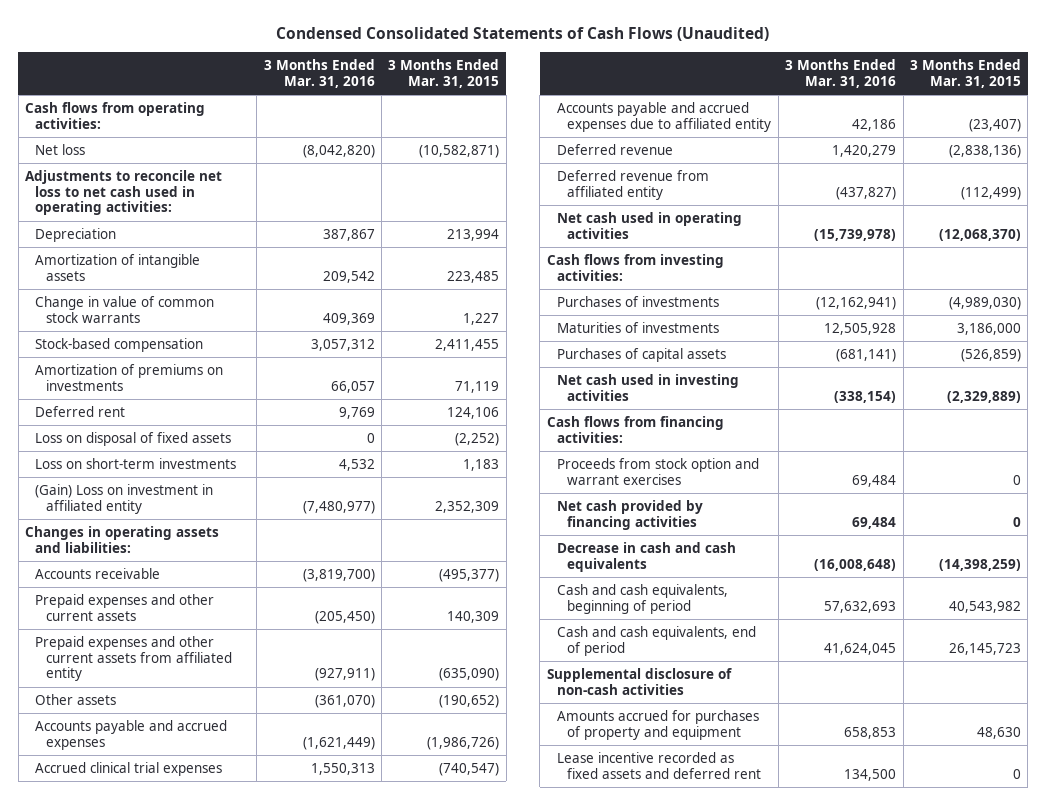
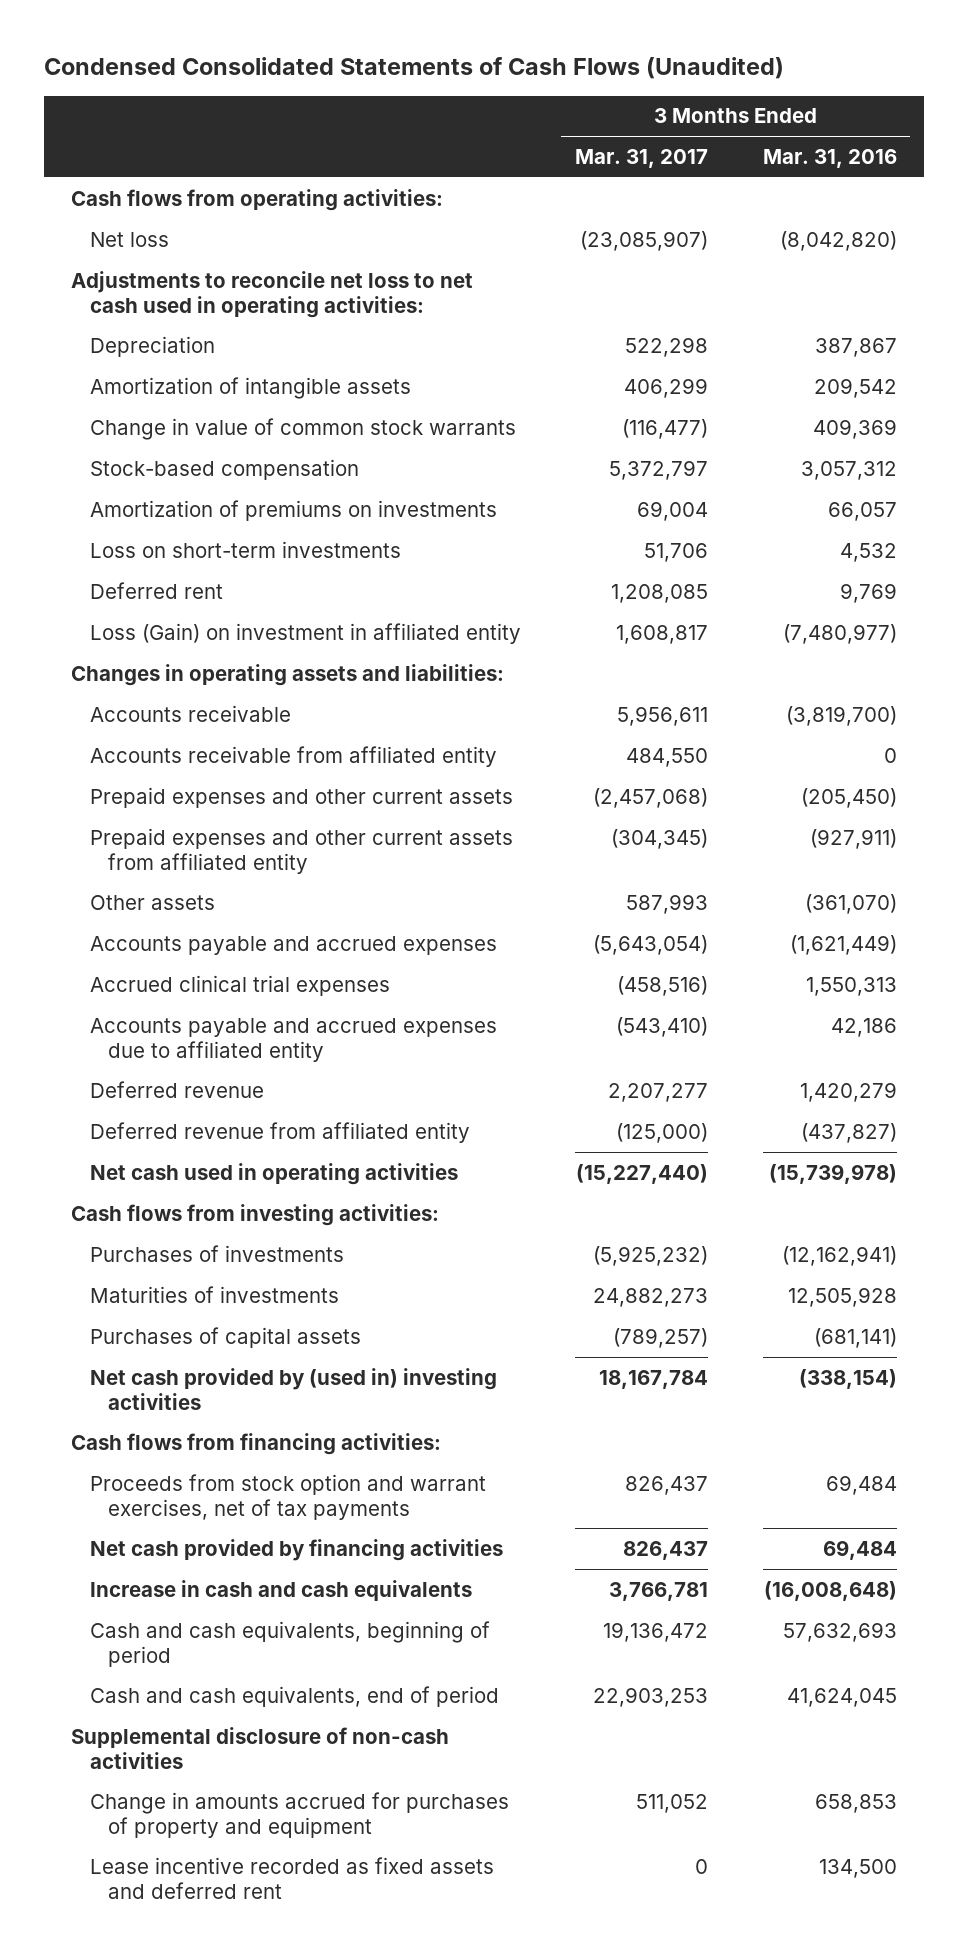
- | 3 Months Ended Mar. 31, 2016 | 3 Months Ended Mar. 31, 2015
+ | 3 Months Ended Mar. 31, 2017 | 3 Months Ended Mar. 31, 2016
- Loss on disposal of fixed assets | 0 | (2,252)
- (Gain) Loss on investment in affiliated entity | (7,480,977) | 2,352,309
moved down: Deferred rent | 1,208,085 | 9,769
+ Loss (Gain) on investment in affiliated entity | 1,608,817 | (7,480,977)
+ Accounts receivable from affiliated entity | 484,550 | 0
- Net cash used in investing activities | (338,154) | (2,329,889)
+ Net cash provided by (used in) investing activities | 18,167,784 | (338,154)
- Proceeds from stock option and warrant exercises | 69,484 | 0
+ Proceeds from stock option and warrant exercises, net of tax payments | 826,437 | 69,484
- Decrease in cash and cash equivalents | (16,008,648) | (14,398,259)
+ Increase in cash and cash equivalents | 3,766,781 | (16,008,648)
- Amounts accrued for purchases of property and equipment | 658,853 | 48,630
+ Change in amounts accrued for purchases of property and equipment | 511,052 | 658,853

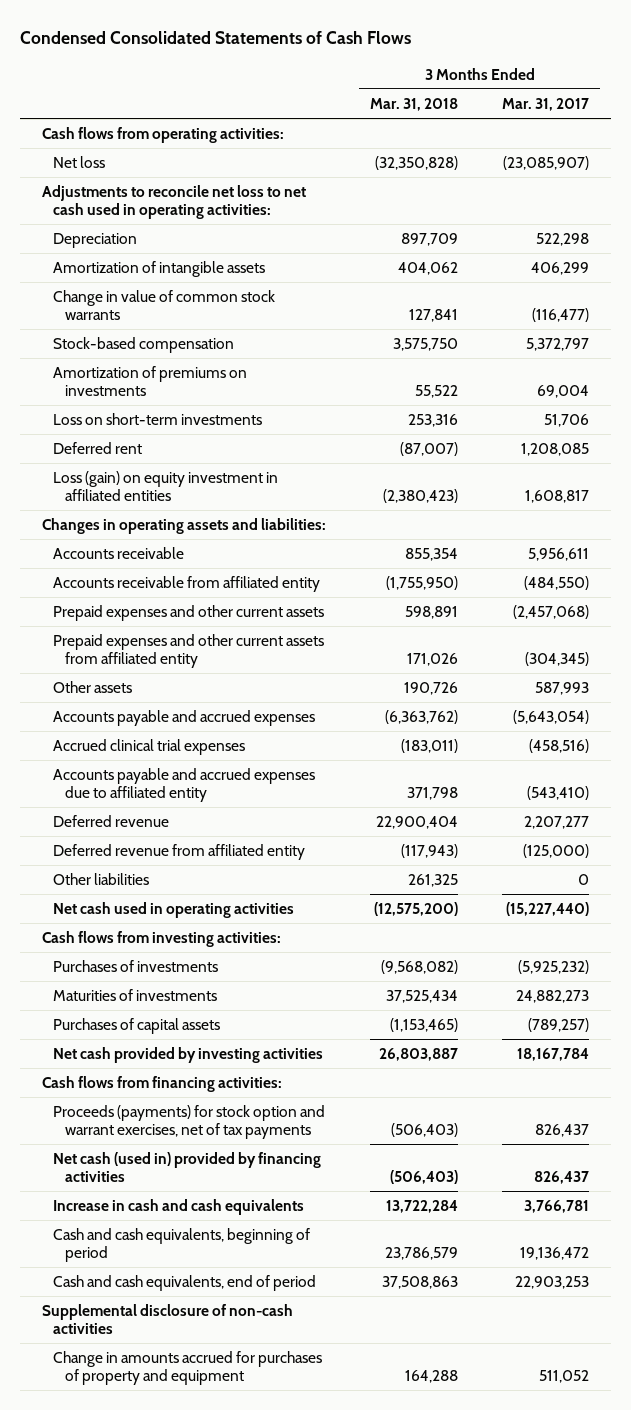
- Condensed Consolidated Statements of Cash Flows (Unaudited)
+ Condensed Consolidated Statements of Cash Flows
- | 3 Months Ended Mar. 31, 2017 | 3 Months Ended Mar. 31, 2016
+ | 3 Months Ended Mar. 31, 2018 | 3 Months Ended Mar. 31, 2017
- Loss (Gain) on investment in affiliated entity | 1,608,817 | (7,480,977)
+ Loss (gain) on equity investment in affiliated entities | (2,380,423) | 1,608,817
- Accounts receivable from affiliated entity | 484,550 | 0
+ Accounts receivable from affiliated entity | (1,755,950) | (484,550)
+ Other liabilities | 261,325 | 0
- Net cash provided by (used in) investing activities | 18,167,784 | (338,154)
+ Net cash provided by investing activities | 26,803,887 | 18,167,784
- Proceeds from stock option and warrant exercises, net of tax payments | 826,437 | 69,484
- Net cash provided by financing activities | 826,437 | 69,484
+ Proceeds (payments) for stock option and warrant exercises, net of tax payments | (506,403) | 826,437
+ Net cash (used in) provided by financing activities | (506,403) | 826,437
- Lease incentive recorded as fixed assets and deferred rent | 0 | 134,500

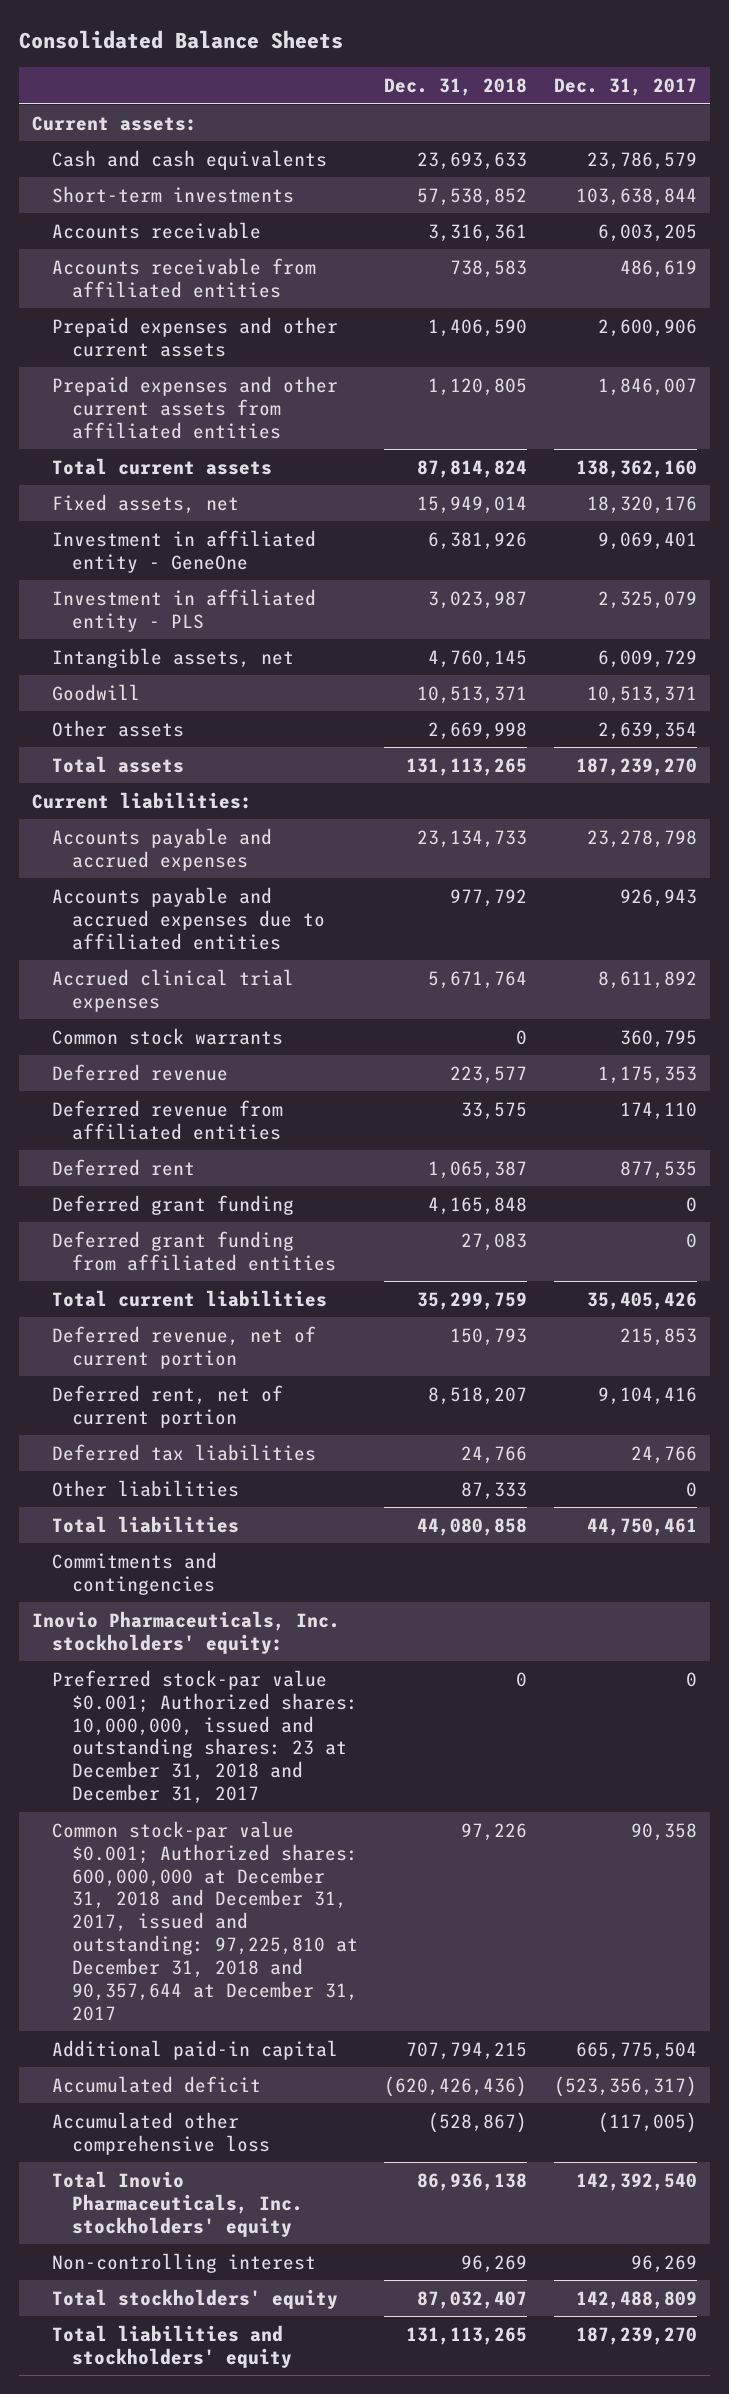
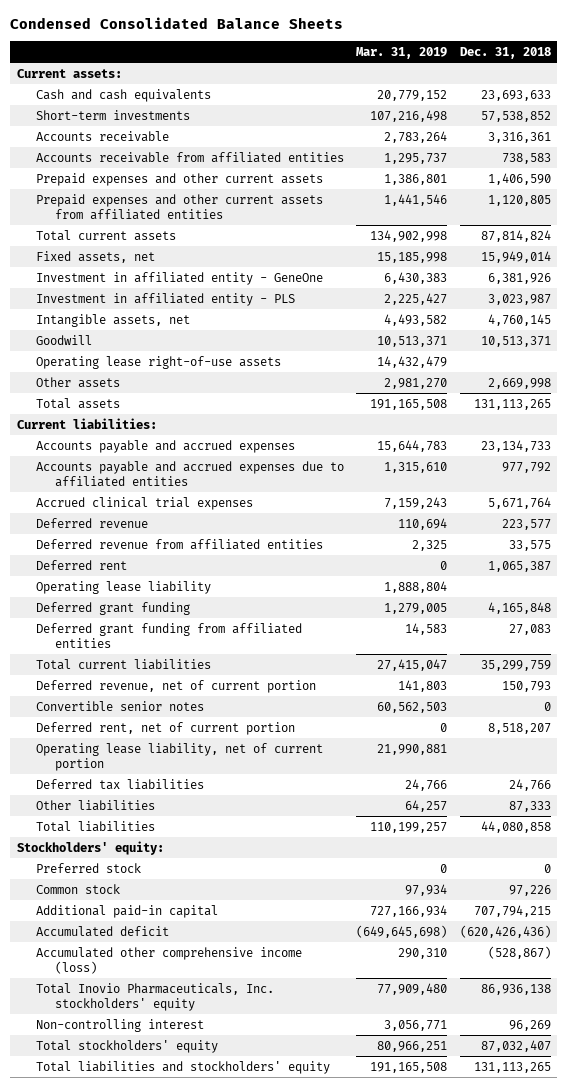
- Consolidated Balance Sheets
+ Condensed Consolidated Balance Sheets
- | Dec. 31, 2018 | Dec. 31, 2017
+ | Mar. 31, 2019 | Dec. 31, 2018
+ Operating lease right-of-use assets | 14,432,479 |
- Common stock warrants | 0 | 360,795
+ Operating lease liability | 1,888,804 |
+ Convertible senior notes | 60,562,503 | 0
+ Operating lease liability, net of current portion | 21,990,881 |
- Commitments and contingencies
- Inovio Pharmaceuticals, Inc. stockholders' equity:
- Preferred stock-par value $0.001; Authorized shares: 10,000,000, issued and outstanding shares: 23 at December 31, 2018 and December 31, 2017 | 0 | 0
- Common stock-par value $0.001; Authorized shares: 600,000,000 at December 31, 2018 and December 31, 2017, issued and outstanding: 97,225,810 at December 31, 2018 and 90,357,644 at December 31, 2017 | 97,226 | 90,358
+ Stockholders' equity:
+ Preferred stock | 0 | 0
+ Common stock | 97,934 | 97,226
- Accumulated other comprehensive loss | (528,867) | (117,005)
+ Accumulated other comprehensive income (loss) | 290,310 | (528,867)

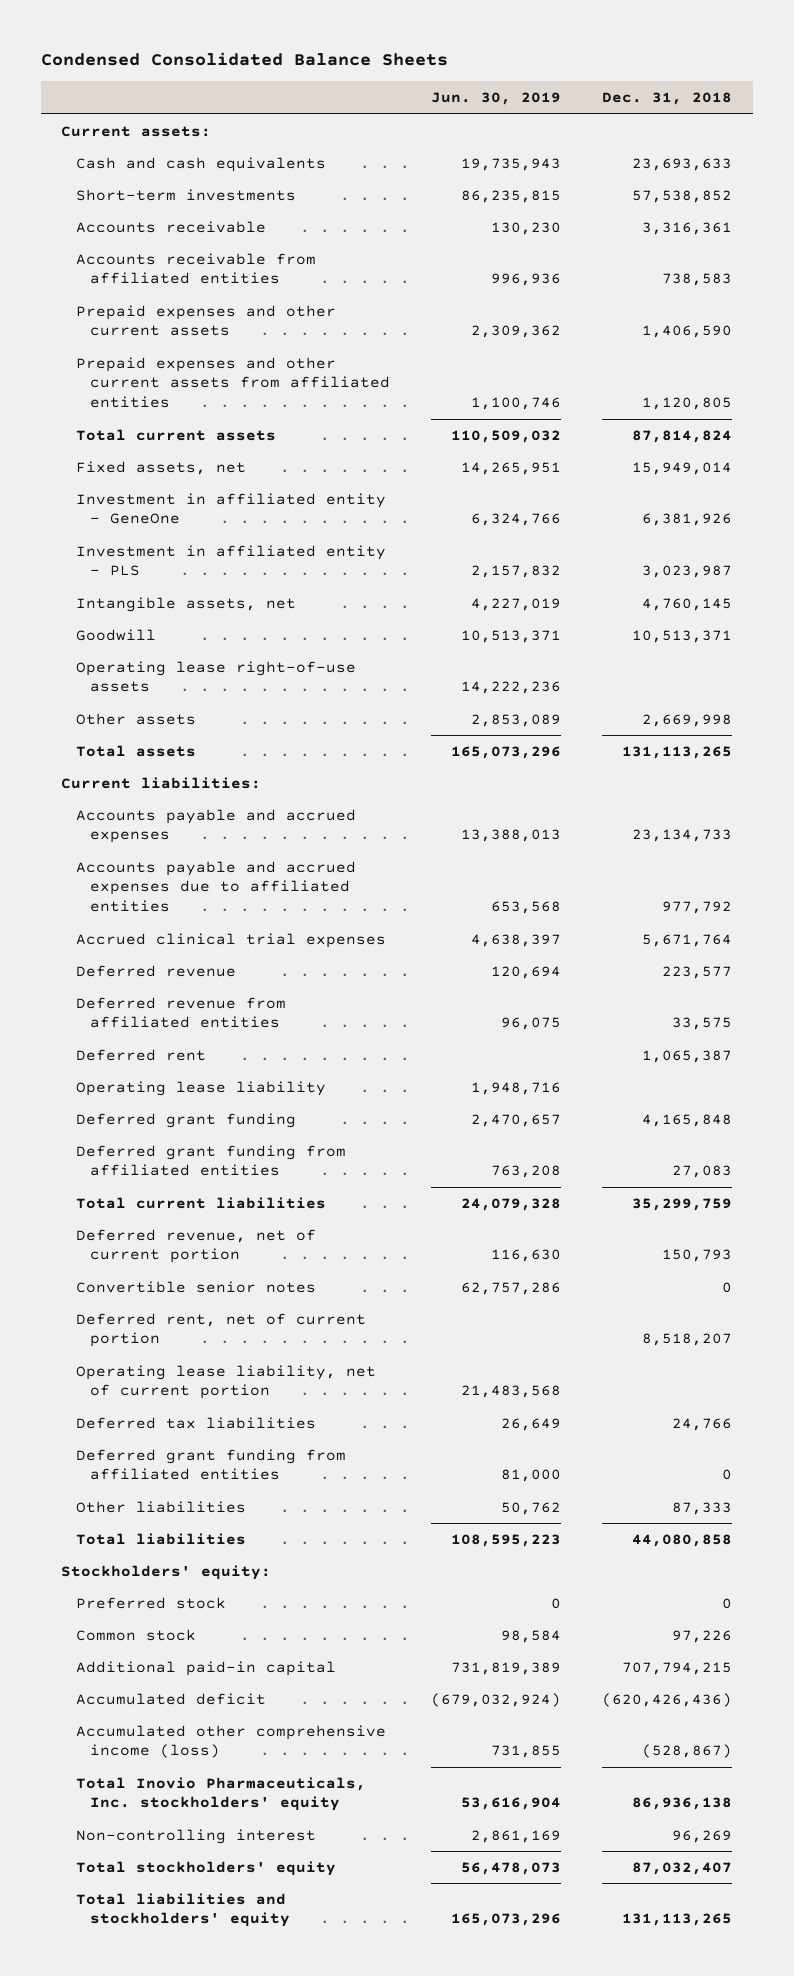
- | Mar. 31, 2019 | Dec. 31, 2018
+ | Jun. 30, 2019 | Dec. 31, 2018
+ Deferred grant funding from affiliated entities | 81,000 | 0

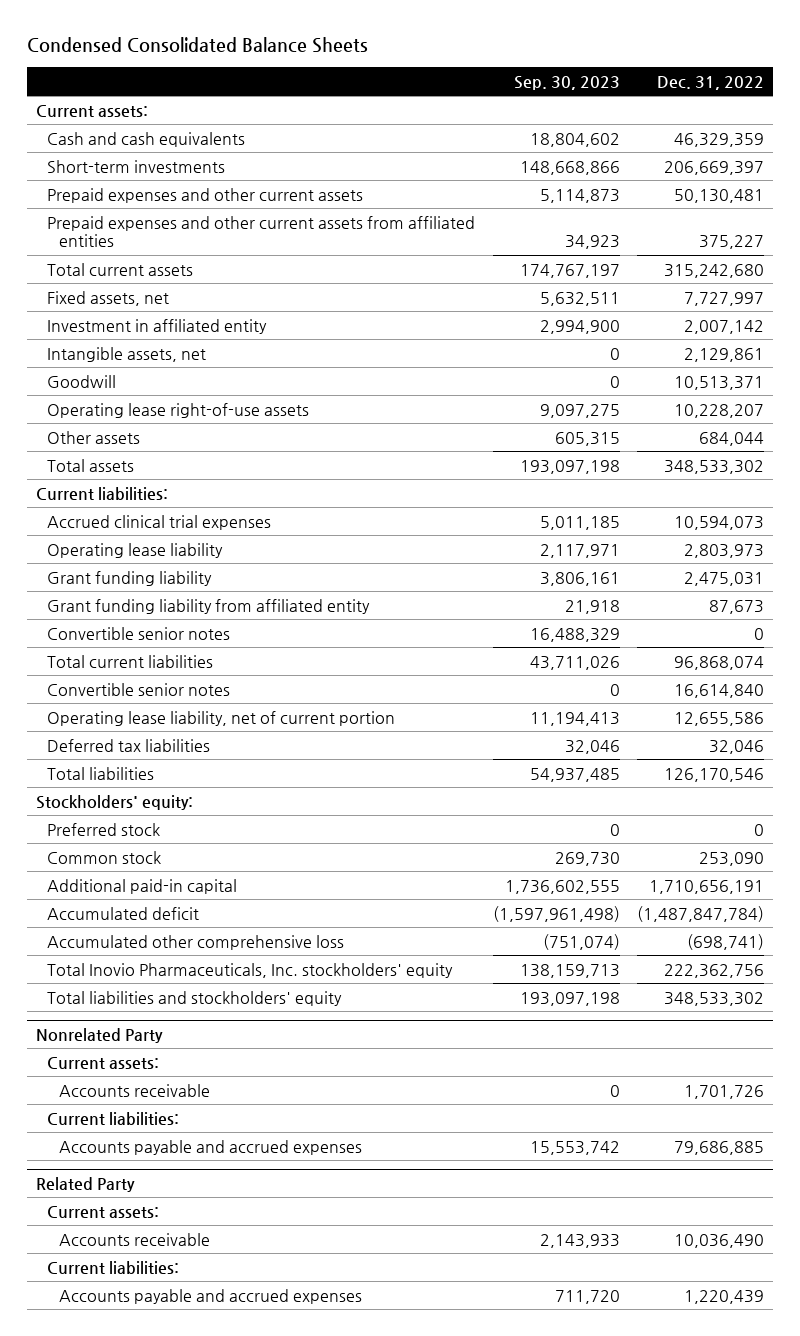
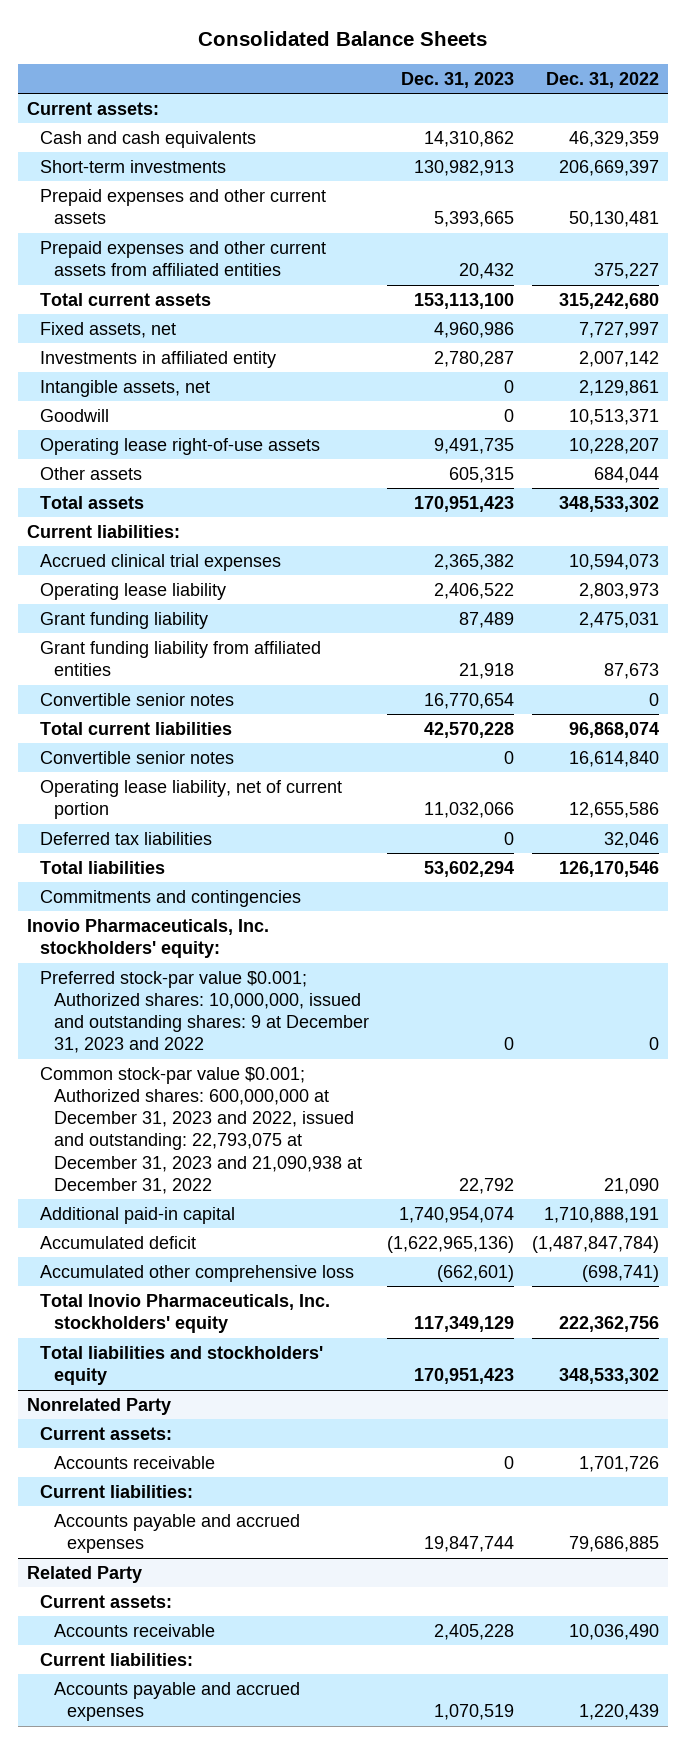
- Condensed Consolidated Balance Sheets
+ Consolidated Balance Sheets
- | Sep. 30, 2023 | Dec. 31, 2022
+ | Dec. 31, 2023 | Dec. 31, 2022
- Investment in affiliated entity | 2,994,900 | 2,007,142
+ Investments in affiliated entity | 2,780,287 | 2,007,142
- Grant funding liability from affiliated entity | 21,918 | 87,673
+ Grant funding liability from affiliated entities | 21,918 | 87,673
- Stockholders' equity:
- Preferred stock | 0 | 0
- Common stock | 269,730 | 253,090
- Additional paid-in capital | 1,736,602,555 | 1,710,656,191
+ Commitments and contingencies
+ Inovio Pharmaceuticals, Inc. stockholders' equity:
+ Preferred stock-par value $0.001; Authorized shares: 10,000,000, issued and outstanding shares: 9 at December 31, 2023 and 2022 | 0 | 0
+ Common stock-par value $0.001; Authorized shares: 600,000,000 at December 31, 2023 and 2022, issued and outstanding: 22,793,075 at December 31, 2023 and 21,090,938 at December 31, 2022 | 22,792 | 21,090
+ Additional paid-in capital | 1,740,954,074 | 1,710,888,191

